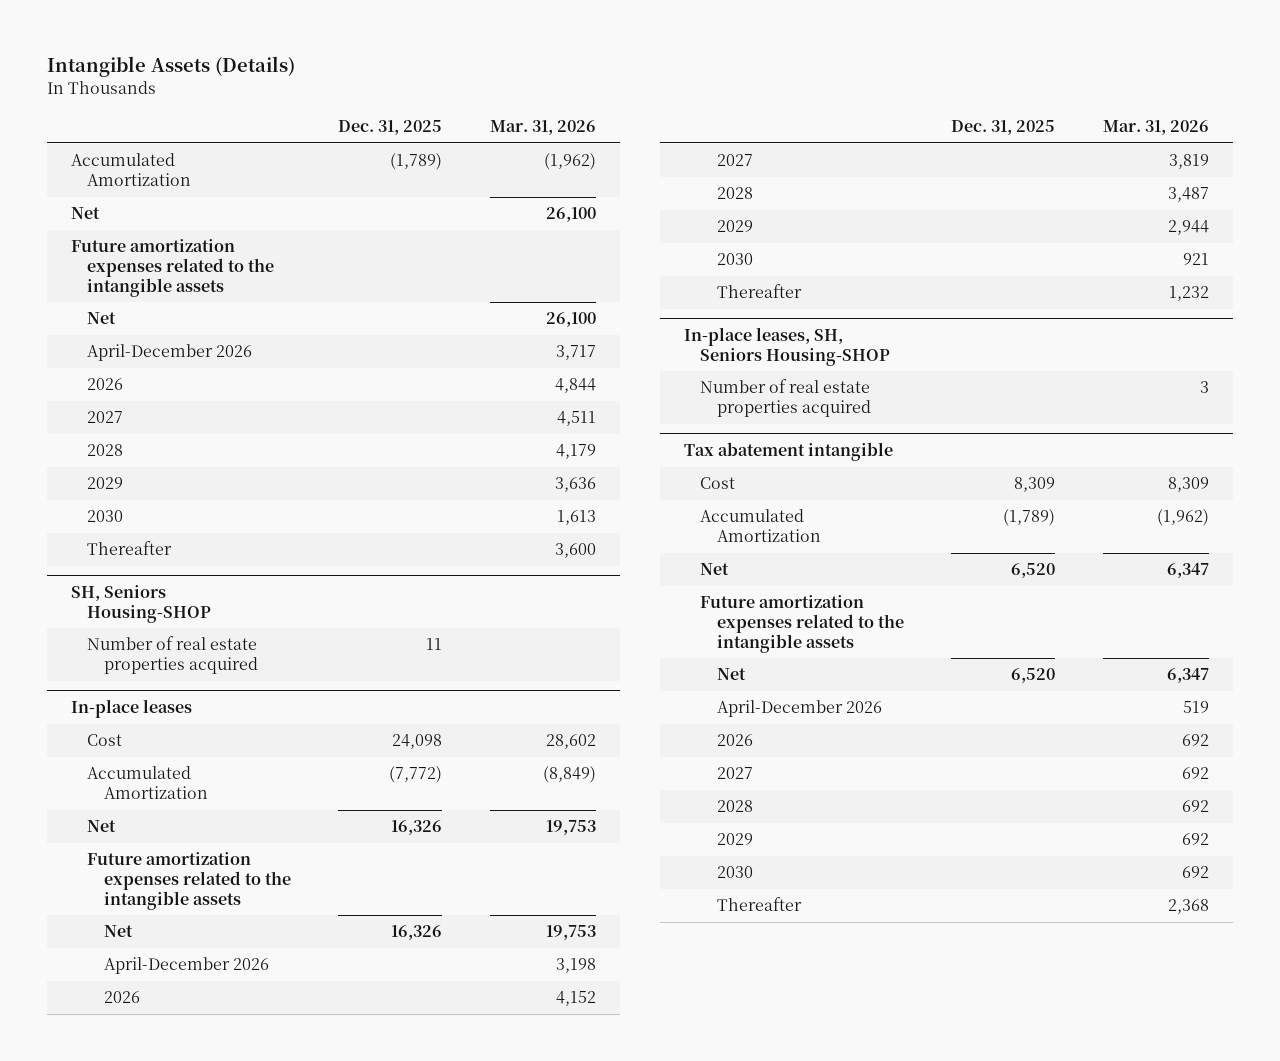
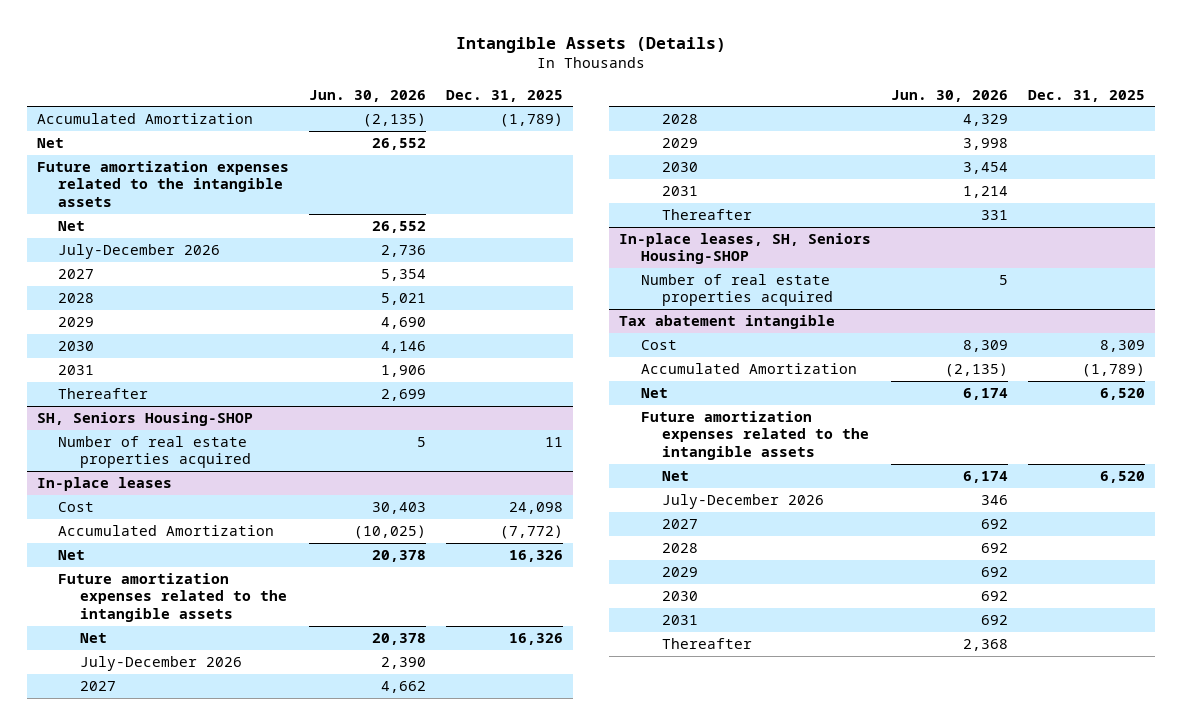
- | Dec. 31, 2025 | Mar. 31, 2026
+ | Jun. 30, 2026 | Dec. 31, 2025
- April-December 2026 | | 3,717
- 2026 | | 4,844
+ July-December 2026 | 2,736 |
+ 2031 | 1,906 |
@ In-place leases
- April-December 2026 | | 3,198
- 2026 | | 4,152
+ July-December 2026 | 2,390 |
+ 2031 | 1,214 |
@ Tax abatement intangible
- April-December 2026 | | 519
- 2026 | | 692
+ July-December 2026 | 346 |
+ 2031 | 692 |

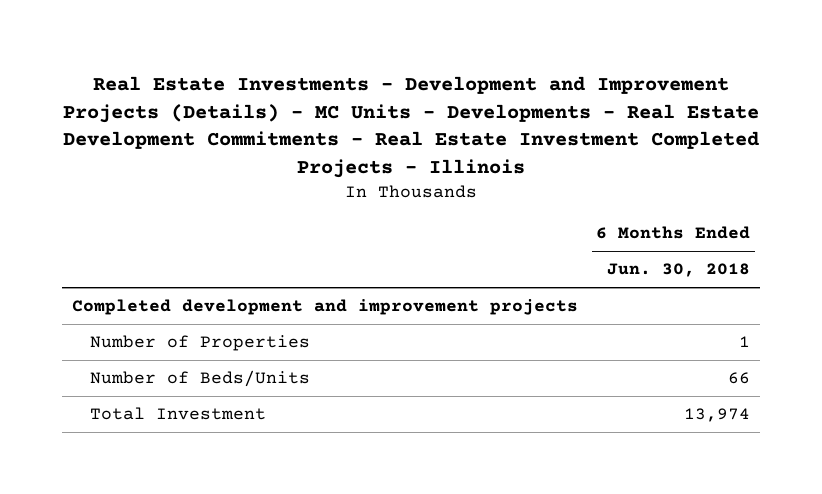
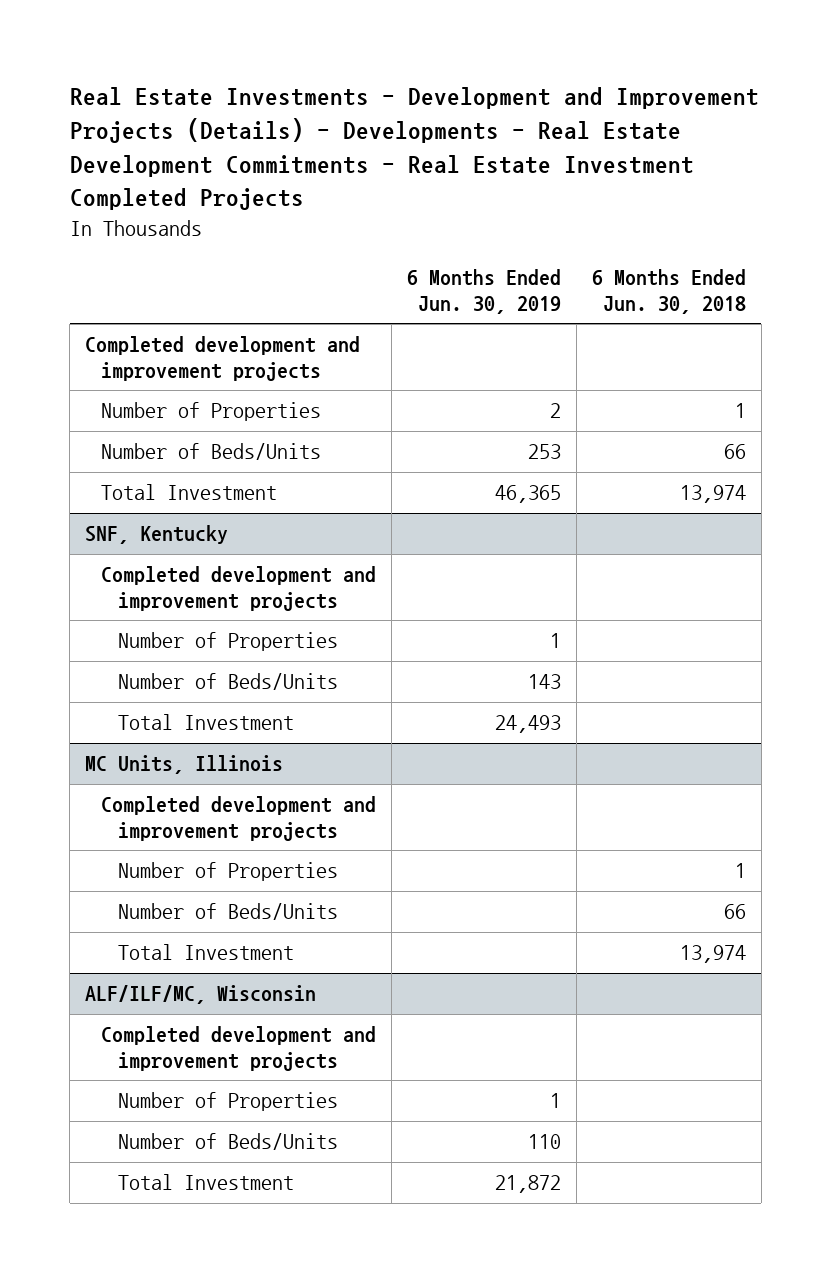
- Real Estate Investments - Development and Improvement Projects (Details) - MC Units - Developments - Real Estate Development Commitments - Real Estate Investment Completed Projects - Illinois
+ Real Estate Investments - Development and Improvement Projects (Details) - Developments - Real Estate Development Commitments - Real Estate Investment Completed Projects
- | 6 Months Ended Jun. 30, 2018
+ | 6 Months Ended Jun. 30, 2019 | 6 Months Ended Jun. 30, 2018
+ SNF, Kentucky
+ Completed development and improvement projects
+ Number of Properties | 1 |
+ Number of Beds/Units | 143 |
+ Total Investment | 24,493 |
+ MC Units, Illinois
+ Completed development and improvement projects
+ Number of Properties | | 1
+ Number of Beds/Units | | 66
+ Total Investment | | 13,974
+ ALF/ILF/MC, Wisconsin
+ Completed development and improvement projects
+ Number of Properties | 1 |
+ Number of Beds/Units | 110 |
+ Total Investment | 21,872 |

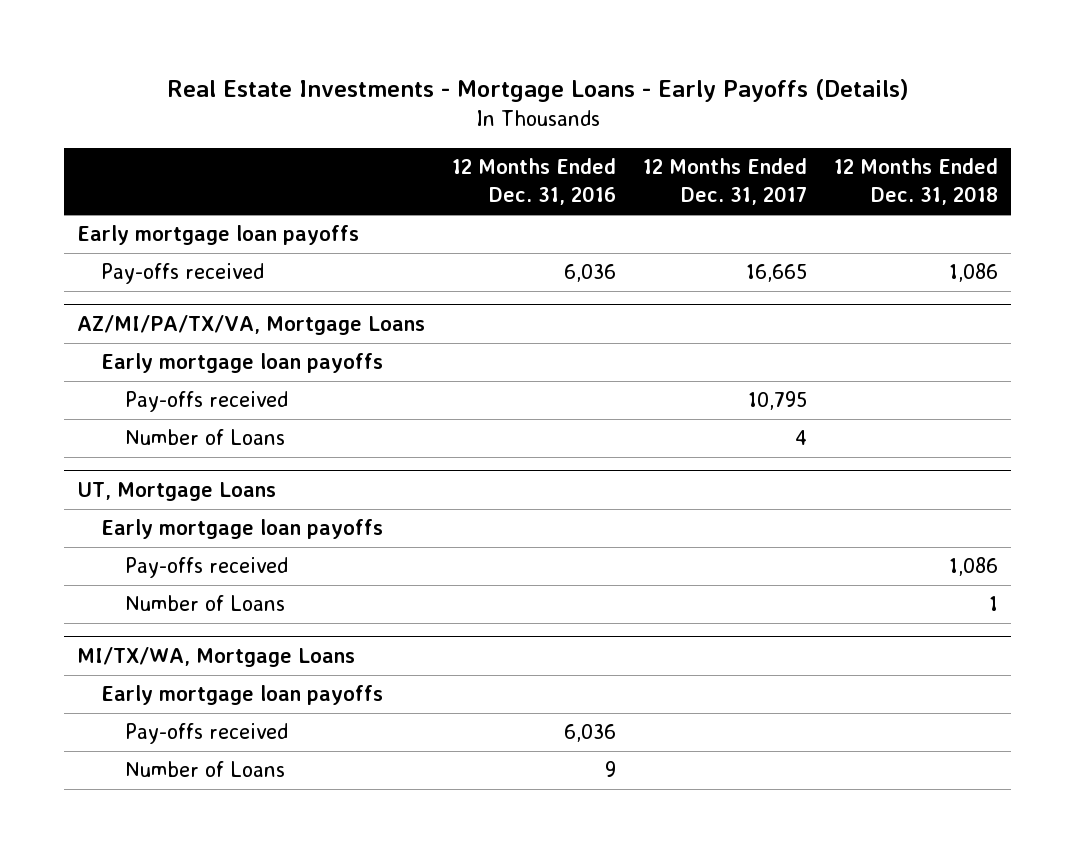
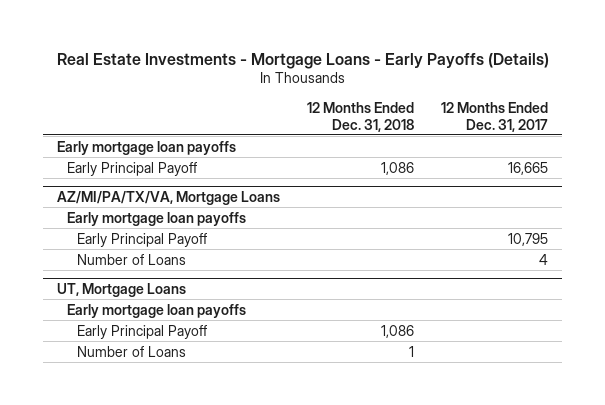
- | 12 Months Ended Dec. 31, 2016 | 12 Months Ended Dec. 31, 2017 | 12 Months Ended Dec. 31, 2018
+ | 12 Months Ended Dec. 31, 2018 | 12 Months Ended Dec. 31, 2017
- Pay-offs received | 6,036 | 16,665 | 1,086
+ Early Principal Payoff | 1,086 | 16,665
@ AZ/MI/PA/TX/VA, Mortgage Loans
- Pay-offs received | | 10,795 |
+ Early Principal Payoff | | 10,795
@ UT, Mortgage Loans
- Pay-offs received | | | 1,086
+ Early Principal Payoff | 1,086 |
- MI/TX/WA, Mortgage Loans
- Early mortgage loan payoffs
- Pay-offs received | 6,036 | |
- Number of Loans | 9 | |

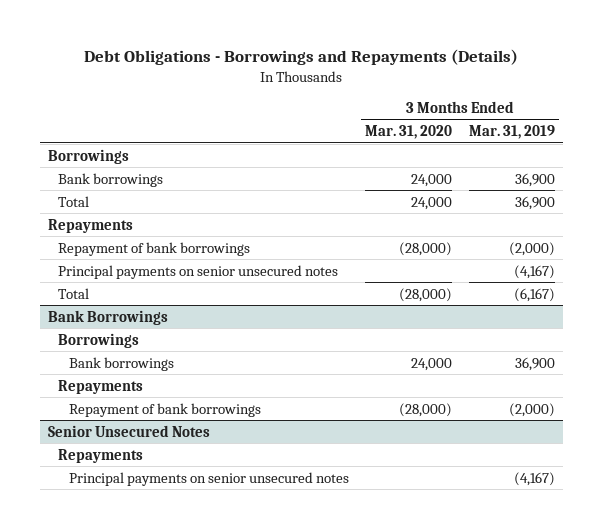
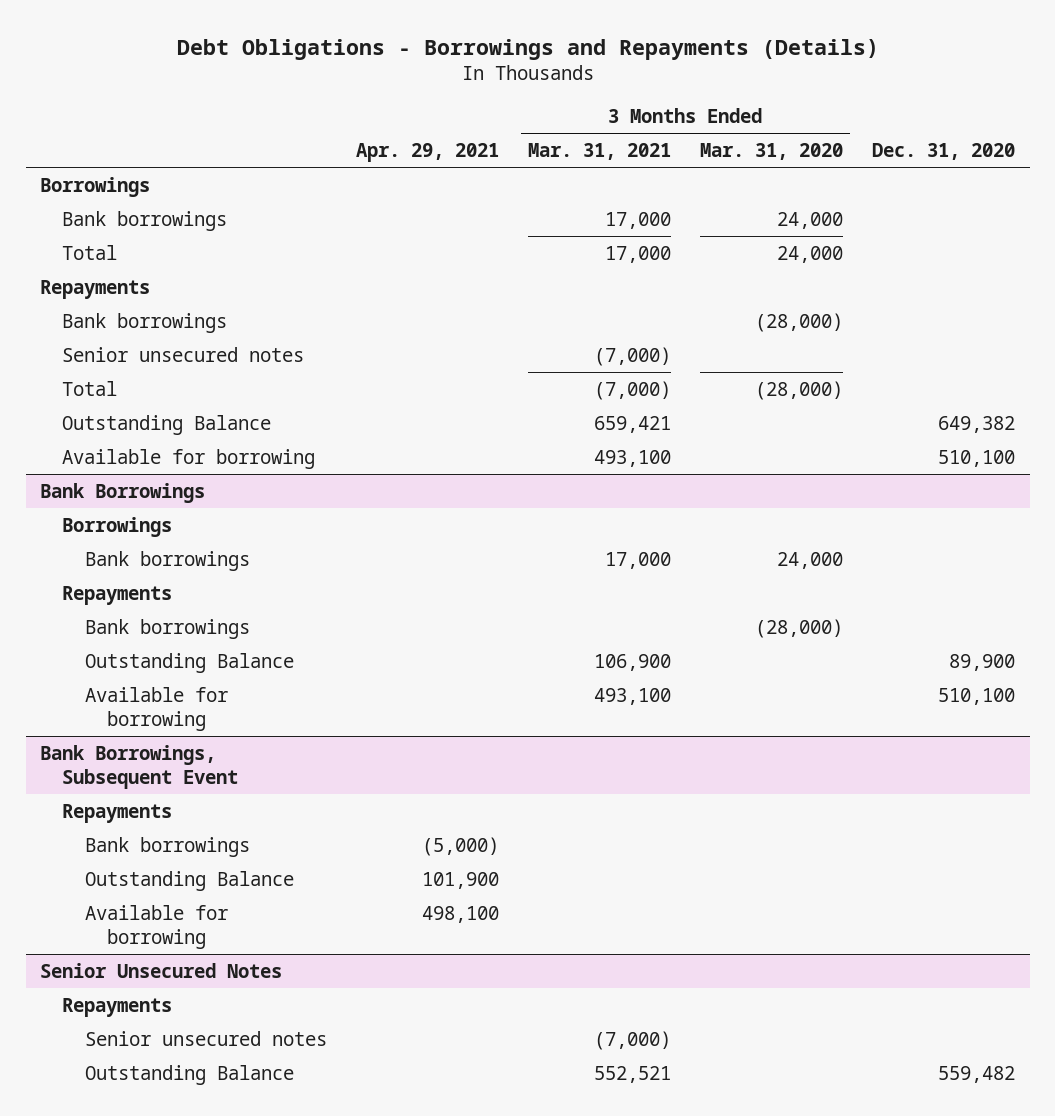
- | 3 Months Ended Mar. 31, 2020 | 3 Months Ended Mar. 31, 2019
+ | Apr. 29, 2021 | 3 Months Ended Mar. 31, 2021 | 3 Months Ended Mar. 31, 2020 | Dec. 31, 2020
- Repayment of bank borrowings | (28,000) | (2,000)
- Principal payments on senior unsecured notes | | (4,167)
+ Bank borrowings | | | (28,000) |
+ Senior unsecured notes | | (7,000) | |
+ Outstanding Balance | | 659,421 | | 649,382
+ Available for borrowing | | 493,100 | | 510,100
@ Bank Borrowings
- Repayment of bank borrowings | (28,000) | (2,000)
+ Bank borrowings | | | (28,000) |
+ Outstanding Balance | | 106,900 | | 89,900
+ Available for borrowing | | 493,100 | | 510,100
+ Bank Borrowings, Subsequent Event
+ Repayments
+ Bank borrowings | (5,000) | | |
+ Outstanding Balance | 101,900 | | |
+ Available for borrowing | 498,100 | | |
@ Senior Unsecured Notes
- Principal payments on senior unsecured notes | | (4,167)
+ Senior unsecured notes | | (7,000) | |
+ Outstanding Balance | | 552,521 | | 559,482

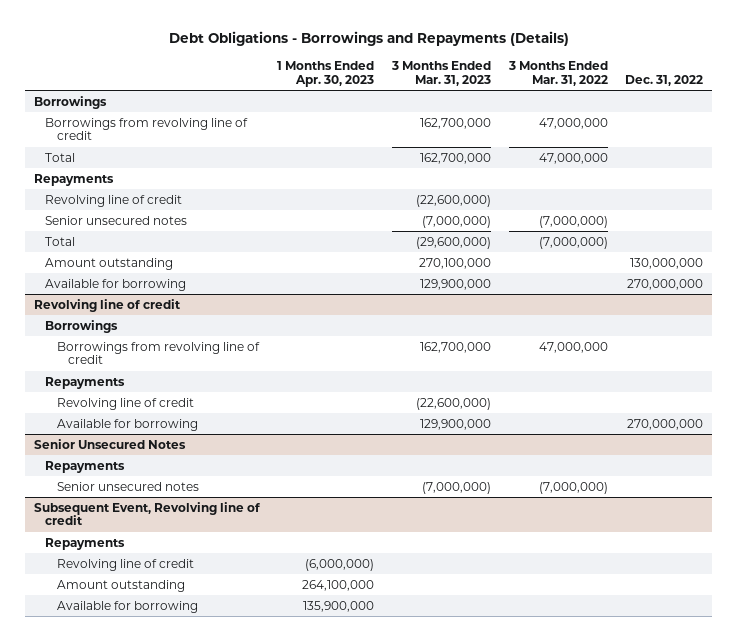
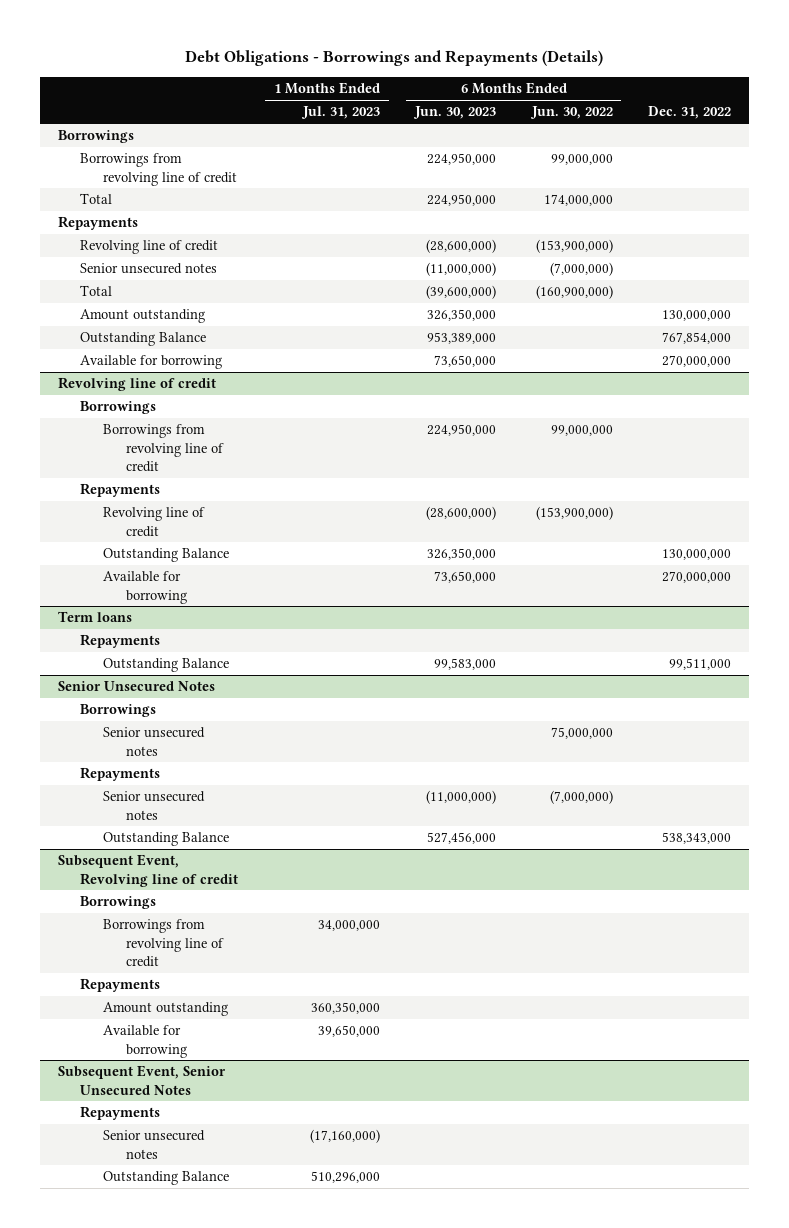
- | 1 Months Ended Apr. 30, 2023 | 3 Months Ended Mar. 31, 2023 | 3 Months Ended Mar. 31, 2022 | Dec. 31, 2022
+ | 1 Months Ended Jul. 31, 2023 | 6 Months Ended Jun. 30, 2023 | 6 Months Ended Jun. 30, 2022 | Dec. 31, 2022
+ Outstanding Balance | | 953,389,000 | | 767,854,000
@ Revolving line of credit
+ Outstanding Balance | | 326,350,000 | | 130,000,000
+ Term loans
+ Repayments
+ Outstanding Balance | | 99,583,000 | | 99,511,000
@ Senior Unsecured Notes
+ Borrowings
+ Senior unsecured notes | | | 75,000,000 |
+ Outstanding Balance | | 527,456,000 | | 538,343,000
@ Subsequent Event, Revolving line of credit
+ Borrowings
+ Borrowings from revolving line of credit | 34,000,000 | | |
- Revolving line of credit | (6,000,000) | | |
+ Subsequent Event, Senior Unsecured Notes
+ Repayments
+ Senior unsecured notes | (17,160,000) | | |
+ Outstanding Balance | 510,296,000 | | |

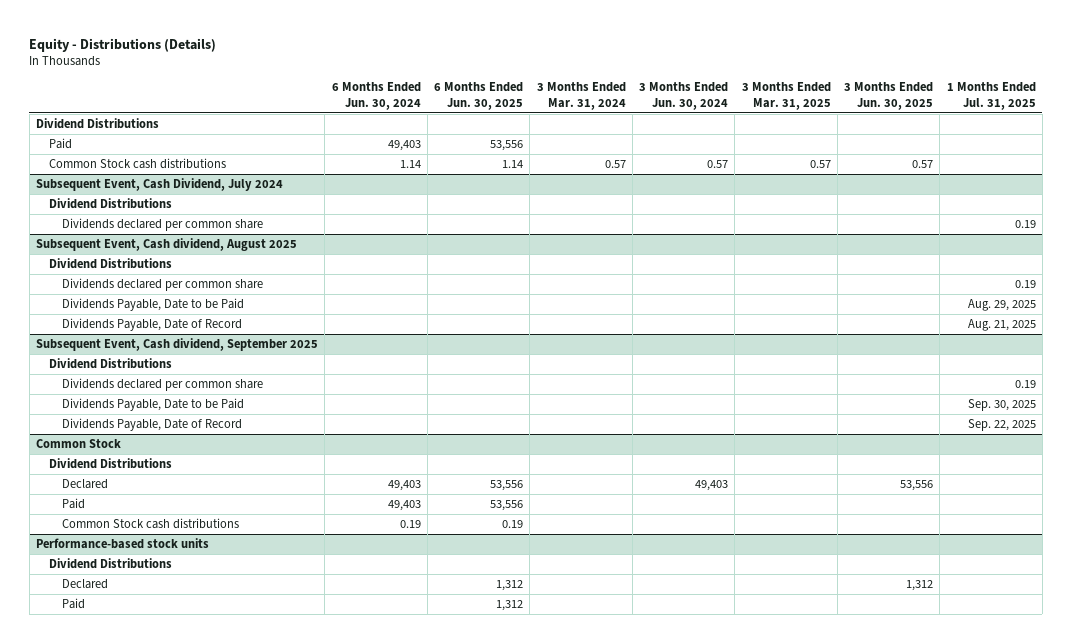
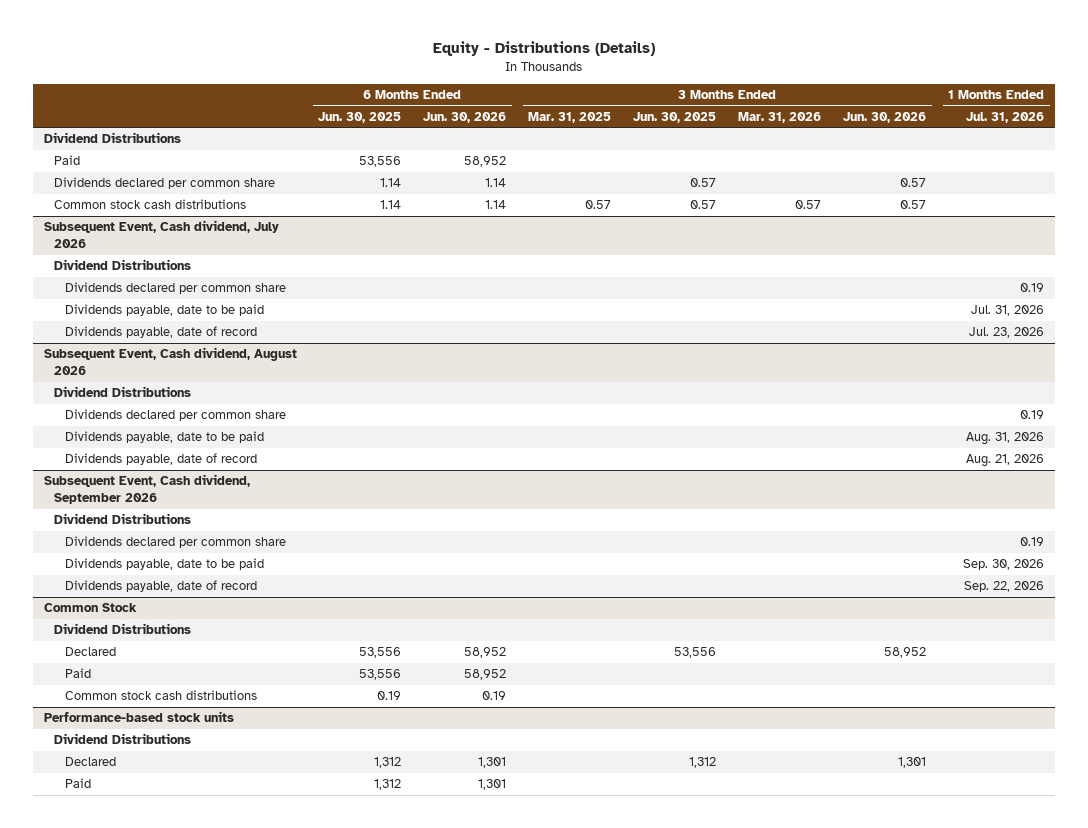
- | 6 Months Ended Jun. 30, 2024 | 6 Months Ended Jun. 30, 2025 | 3 Months Ended Mar. 31, 2024 | 3 Months Ended Jun. 30, 2024 | 3 Months Ended Mar. 31, 2025 | 3 Months Ended Jun. 30, 2025 | 1 Months Ended Jul. 31, 2025
+ | 6 Months Ended Jun. 30, 2025 | 6 Months Ended Jun. 30, 2026 | 3 Months Ended Mar. 31, 2025 | 3 Months Ended Jun. 30, 2025 | 3 Months Ended Mar. 31, 2026 | 3 Months Ended Jun. 30, 2026 | 1 Months Ended Jul. 31, 2026
- Common Stock cash distributions | 1.14 | 1.14 | 0.57 | 0.57 | 0.57 | 0.57 |
- Subsequent Event, Cash Dividend, July 2024
+ Dividends declared per common share | 1.14 | 1.14 | | 0.57 | | 0.57 |
+ Common stock cash distributions | 1.14 | 1.14 | 0.57 | 0.57 | 0.57 | 0.57 |
+ Subsequent Event, Cash dividend, July 2026
- Subsequent Event, Cash dividend, August 2025
+ Dividends payable, date to be paid | | | | | | | Jul. 31, 2026
+ Dividends payable, date of record | | | | | | | Jul. 23, 2026
+ Subsequent Event, Cash dividend, August 2026
- Dividends Payable, Date to be Paid | | | | | | | Aug. 29, 2025
- Dividends Payable, Date of Record | | | | | | | Aug. 21, 2025
- Subsequent Event, Cash dividend, September 2025
+ Dividends payable, date to be paid | | | | | | | Aug. 31, 2026
+ Dividends payable, date of record | | | | | | | Aug. 21, 2026
+ Subsequent Event, Cash dividend, September 2026
- Dividends Payable, Date to be Paid | | | | | | | Sep. 30, 2025
- Dividends Payable, Date of Record | | | | | | | Sep. 22, 2025
+ Dividends payable, date to be paid | | | | | | | Sep. 30, 2026
+ Dividends payable, date of record | | | | | | | Sep. 22, 2026
@ Common Stock
- Common Stock cash distributions | 0.19 | 0.19 | | | | |
+ Common stock cash distributions | 0.19 | 0.19 | | | | |

